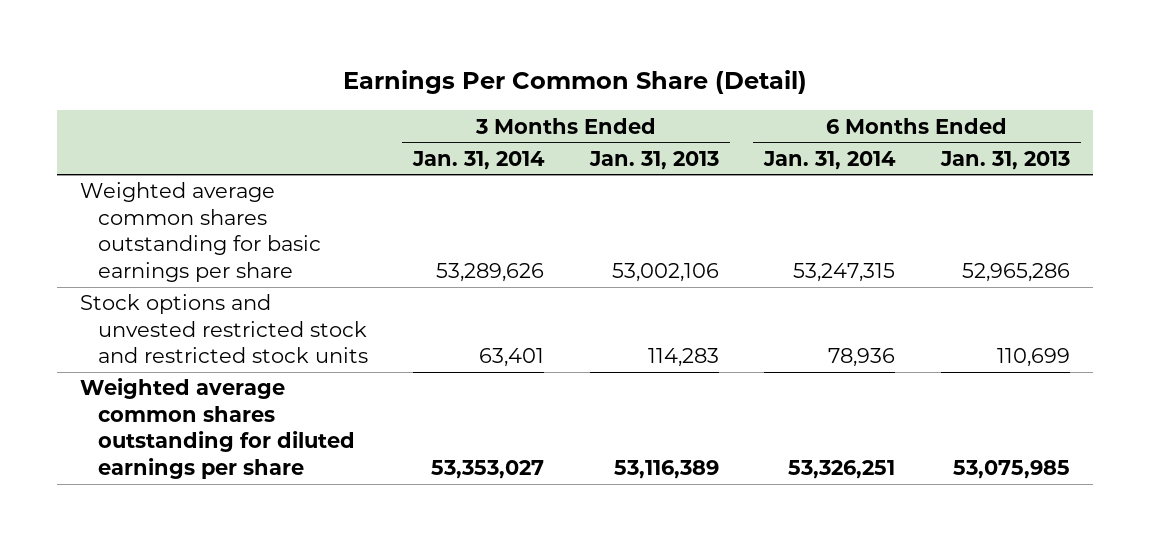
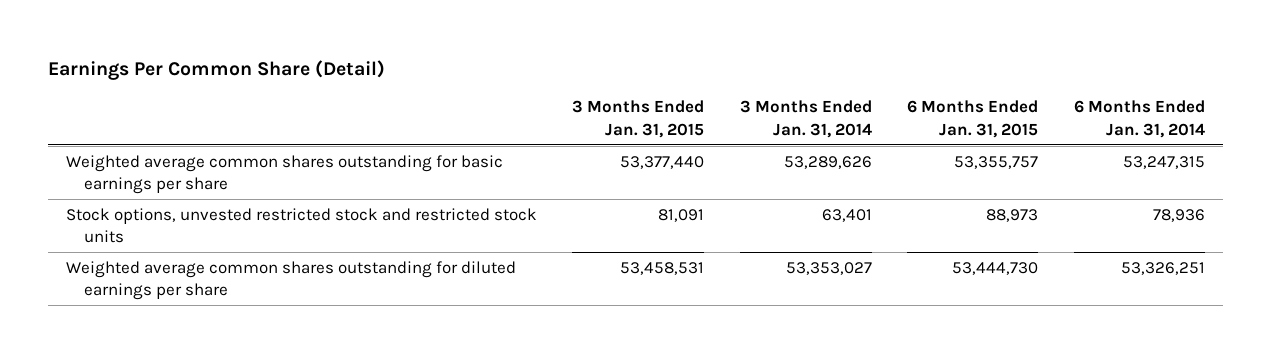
- | 3 Months Ended Jan. 31, 2014 | 3 Months Ended Jan. 31, 2013 | 6 Months Ended Jan. 31, 2014 | 6 Months Ended Jan. 31, 2013
+ | 3 Months Ended Jan. 31, 2015 | 3 Months Ended Jan. 31, 2014 | 6 Months Ended Jan. 31, 2015 | 6 Months Ended Jan. 31, 2014
- Stock options and unvested restricted stock and restricted stock units | 63,401 | 114,283 | 78,936 | 110,699
+ Stock options, unvested restricted stock and restricted stock units | 81,091 | 63,401 | 88,973 | 78,936

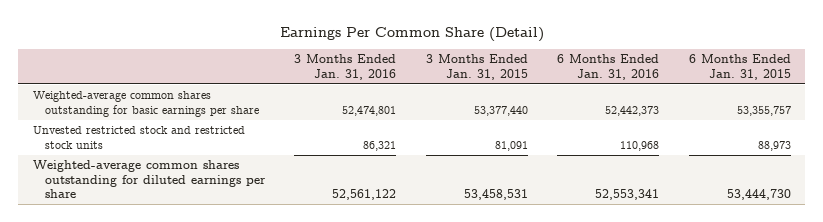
- | 3 Months Ended Jan. 31, 2015 | 3 Months Ended Jan. 31, 2014 | 6 Months Ended Jan. 31, 2015 | 6 Months Ended Jan. 31, 2014
+ | 3 Months Ended Jan. 31, 2016 | 3 Months Ended Jan. 31, 2015 | 6 Months Ended Jan. 31, 2016 | 6 Months Ended Jan. 31, 2015
- Weighted average common shares outstanding for basic earnings per share | 53,377,440 | 53,289,626 | 53,355,757 | 53,247,315
- Stock options, unvested restricted stock and restricted stock units | 81,091 | 63,401 | 88,973 | 78,936
- Weighted average common shares outstanding for diluted earnings per share | 53,458,531 | 53,353,027 | 53,444,730 | 53,326,251
+ Weighted-average common shares outstanding for basic earnings per share | 52,474,801 | 53,377,440 | 52,442,373 | 53,355,757
+ Unvested restricted stock and restricted stock units | 86,321 | 81,091 | 110,968 | 88,973
+ Weighted-average common shares outstanding for diluted earnings per share | 52,561,122 | 53,458,531 | 52,553,341 | 53,444,730

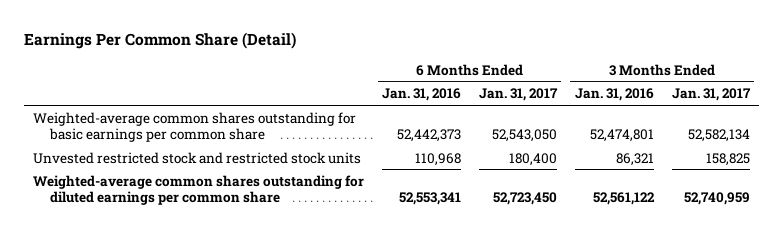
- | 3 Months Ended Jan. 31, 2016 | 3 Months Ended Jan. 31, 2015 | 6 Months Ended Jan. 31, 2016 | 6 Months Ended Jan. 31, 2015
+ | 6 Months Ended Jan. 31, 2016 | 6 Months Ended Jan. 31, 2017 | 3 Months Ended Jan. 31, 2016 | 3 Months Ended Jan. 31, 2017
- Weighted-average common shares outstanding for basic earnings per share | 52,474,801 | 53,377,440 | 52,442,373 | 53,355,757
+ Weighted-average common shares outstanding for basic earnings per common share | 52,442,373 | 52,543,050 | 52,474,801 | 52,582,134
- Weighted-average common shares outstanding for diluted earnings per share | 52,561,122 | 53,458,531 | 52,553,341 | 53,444,730
+ Weighted-average common shares outstanding for diluted earnings per common share | 52,553,341 | 52,723,450 | 52,561,122 | 52,740,959

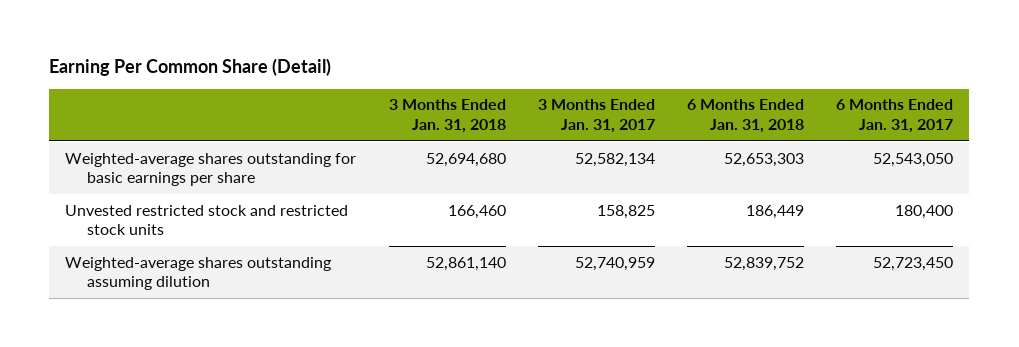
- Earnings Per Common Share (Detail)
+ Earning Per Common Share (Detail)
- | 6 Months Ended Jan. 31, 2016 | 6 Months Ended Jan. 31, 2017 | 3 Months Ended Jan. 31, 2016 | 3 Months Ended Jan. 31, 2017
+ | 3 Months Ended Jan. 31, 2018 | 3 Months Ended Jan. 31, 2017 | 6 Months Ended Jan. 31, 2018 | 6 Months Ended Jan. 31, 2017
- Weighted-average common shares outstanding for basic earnings per common share | 52,442,373 | 52,543,050 | 52,474,801 | 52,582,134
+ Weighted-average shares outstanding for basic earnings per share | 52,694,680 | 52,582,134 | 52,653,303 | 52,543,050
- Weighted-average common shares outstanding for diluted earnings per common share | 52,553,341 | 52,723,450 | 52,561,122 | 52,740,959
+ Weighted-average shares outstanding assuming dilution | 52,861,140 | 52,740,959 | 52,839,752 | 52,723,450

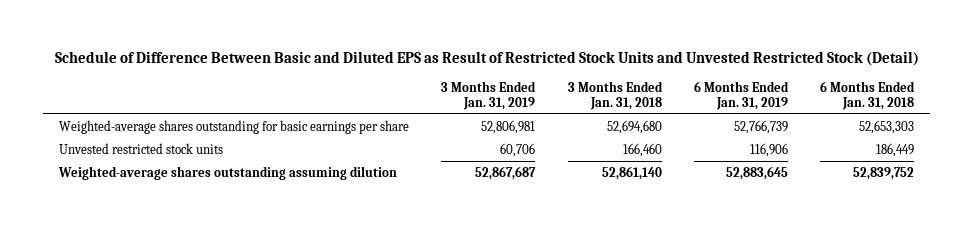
- Earning Per Common Share (Detail)
+ Schedule of Difference Between Basic and Diluted EPS as Result of Restricted Stock Units and Unvested Restricted Stock (Detail)
- | 3 Months Ended Jan. 31, 2018 | 3 Months Ended Jan. 31, 2017 | 6 Months Ended Jan. 31, 2018 | 6 Months Ended Jan. 31, 2017
+ | 3 Months Ended Jan. 31, 2019 | 3 Months Ended Jan. 31, 2018 | 6 Months Ended Jan. 31, 2019 | 6 Months Ended Jan. 31, 2018
- Unvested restricted stock and restricted stock units | 166,460 | 158,825 | 186,449 | 180,400
+ Unvested restricted stock units | 60,706 | 166,460 | 116,906 | 186,449

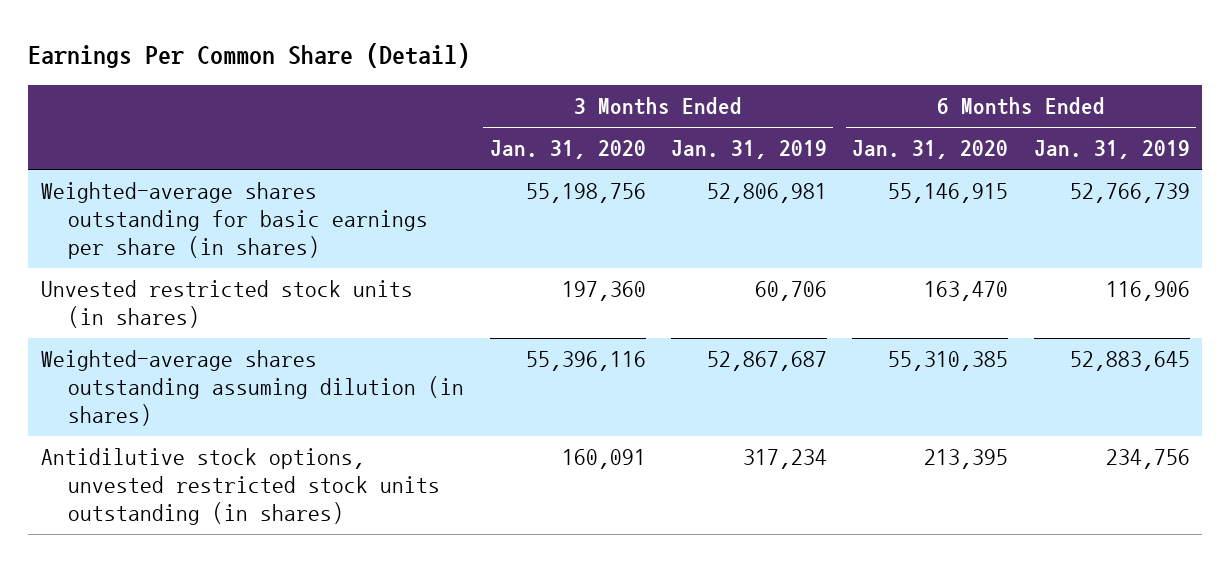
- Schedule of Difference Between Basic and Diluted EPS as Result of Restricted Stock Units and Unvested Restricted Stock (Detail)
+ Earnings Per Common Share (Detail)
- | 3 Months Ended Jan. 31, 2019 | 3 Months Ended Jan. 31, 2018 | 6 Months Ended Jan. 31, 2019 | 6 Months Ended Jan. 31, 2018
+ | 3 Months Ended Jan. 31, 2020 | 3 Months Ended Jan. 31, 2019 | 6 Months Ended Jan. 31, 2020 | 6 Months Ended Jan. 31, 2019
- Weighted-average shares outstanding for basic earnings per share | 52,806,981 | 52,694,680 | 52,766,739 | 52,653,303
- Unvested restricted stock units | 60,706 | 166,460 | 116,906 | 186,449
- Weighted-average shares outstanding assuming dilution | 52,867,687 | 52,861,140 | 52,883,645 | 52,839,752
+ Weighted-average shares outstanding for basic earnings per share (in shares) | 55,198,756 | 52,806,981 | 55,146,915 | 52,766,739
+ Unvested restricted stock units (in shares) | 197,360 | 60,706 | 163,470 | 116,906
+ Weighted-average shares outstanding assuming dilution (in shares) | 55,396,116 | 52,867,687 | 55,310,385 | 52,883,645
+ Antidilutive stock options, unvested restricted stock units outstanding (in shares) | 160,091 | 317,234 | 213,395 | 234,756

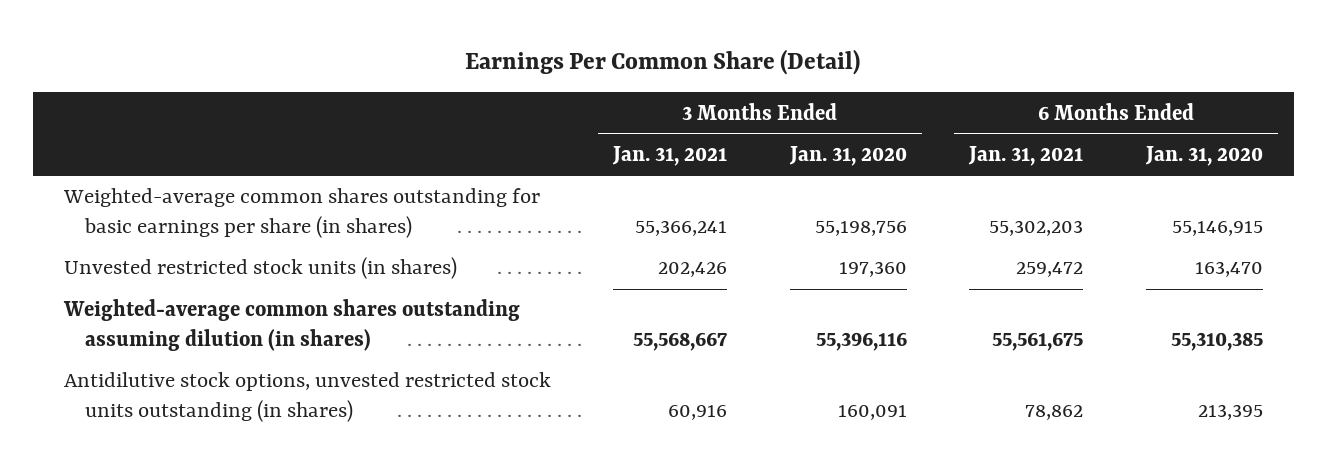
- | 3 Months Ended Jan. 31, 2020 | 3 Months Ended Jan. 31, 2019 | 6 Months Ended Jan. 31, 2020 | 6 Months Ended Jan. 31, 2019
+ | 3 Months Ended Jan. 31, 2021 | 3 Months Ended Jan. 31, 2020 | 6 Months Ended Jan. 31, 2021 | 6 Months Ended Jan. 31, 2020
- Weighted-average shares outstanding for basic earnings per share (in shares) | 55,198,756 | 52,806,981 | 55,146,915 | 52,766,739
+ Weighted-average common shares outstanding for basic earnings per share (in shares) | 55,366,241 | 55,198,756 | 55,302,203 | 55,146,915
- Weighted-average shares outstanding assuming dilution (in shares) | 55,396,116 | 52,867,687 | 55,310,385 | 52,883,645
+ Weighted-average common shares outstanding assuming dilution (in shares) | 55,568,667 | 55,396,116 | 55,561,675 | 55,310,385

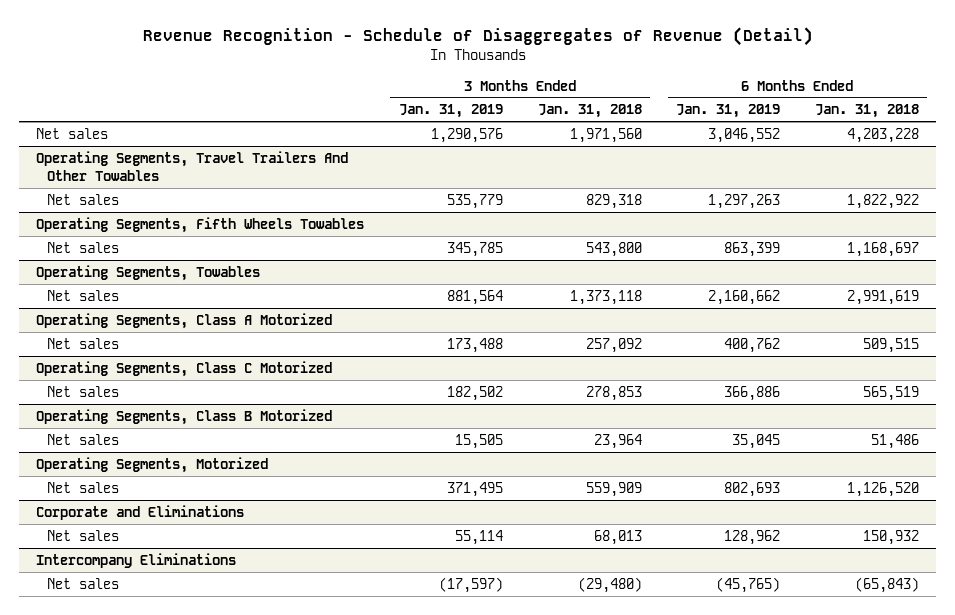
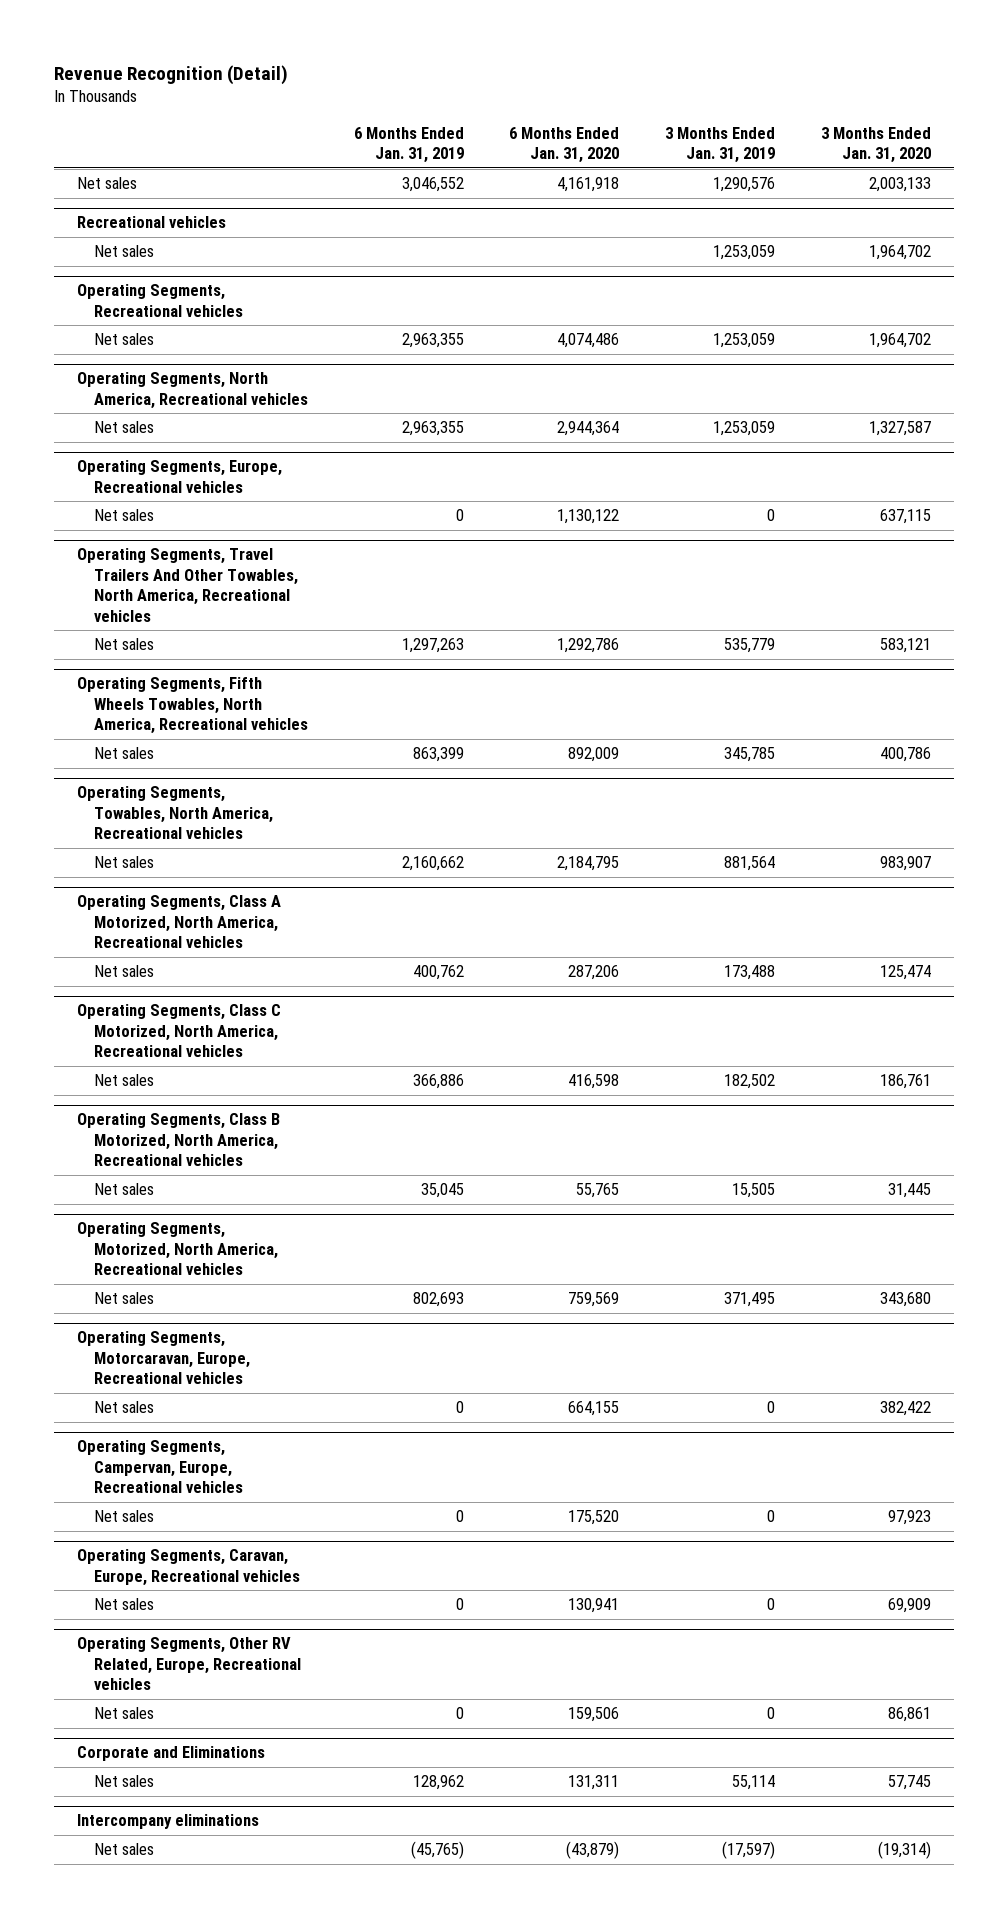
- Revenue Recognition - Schedule of Disaggregates of Revenue (Detail)
+ Revenue Recognition (Detail)
- | 3 Months Ended Jan. 31, 2019 | 3 Months Ended Jan. 31, 2018 | 6 Months Ended Jan. 31, 2019 | 6 Months Ended Jan. 31, 2018
+ | 6 Months Ended Jan. 31, 2019 | 6 Months Ended Jan. 31, 2020 | 3 Months Ended Jan. 31, 2019 | 3 Months Ended Jan. 31, 2020
- Operating Segments, Travel Trailers And Other Towables
+ Recreational vehicles
+ Net sales | | | 1,253,059 | 1,964,702
+ Operating Segments, Recreational vehicles
+ Net sales | 2,963,355 | 4,074,486 | 1,253,059 | 1,964,702
+ Operating Segments, North America, Recreational vehicles
+ Net sales | 2,963,355 | 2,944,364 | 1,253,059 | 1,327,587
+ Operating Segments, Europe, Recreational vehicles
+ Net sales | 0 | 1,130,122 | 0 | 637,115
+ Operating Segments, Travel Trailers And Other Towables, North America, Recreational vehicles
- Operating Segments, Fifth Wheels Towables
+ Operating Segments, Fifth Wheels Towables, North America, Recreational vehicles
- Operating Segments, Towables
+ Operating Segments, Towables, North America, Recreational vehicles
- Operating Segments, Class A Motorized
+ Operating Segments, Class A Motorized, North America, Recreational vehicles
- Operating Segments, Class C Motorized
+ Operating Segments, Class C Motorized, North America, Recreational vehicles
- Operating Segments, Class B Motorized
+ Operating Segments, Class B Motorized, North America, Recreational vehicles
- Operating Segments, Motorized
+ Operating Segments, Motorized, North America, Recreational vehicles
+ Operating Segments, Motorcaravan, Europe, Recreational vehicles
+ Net sales | 0 | 664,155 | 0 | 382,422
+ Operating Segments, Campervan, Europe, Recreational vehicles
+ Net sales | 0 | 175,520 | 0 | 97,923
+ Operating Segments, Caravan, Europe, Recreational vehicles
+ Net sales | 0 | 130,941 | 0 | 69,909
+ Operating Segments, Other RV Related, Europe, Recreational vehicles
+ Net sales | 0 | 159,506 | 0 | 86,861
- Intercompany Eliminations
+ Intercompany eliminations

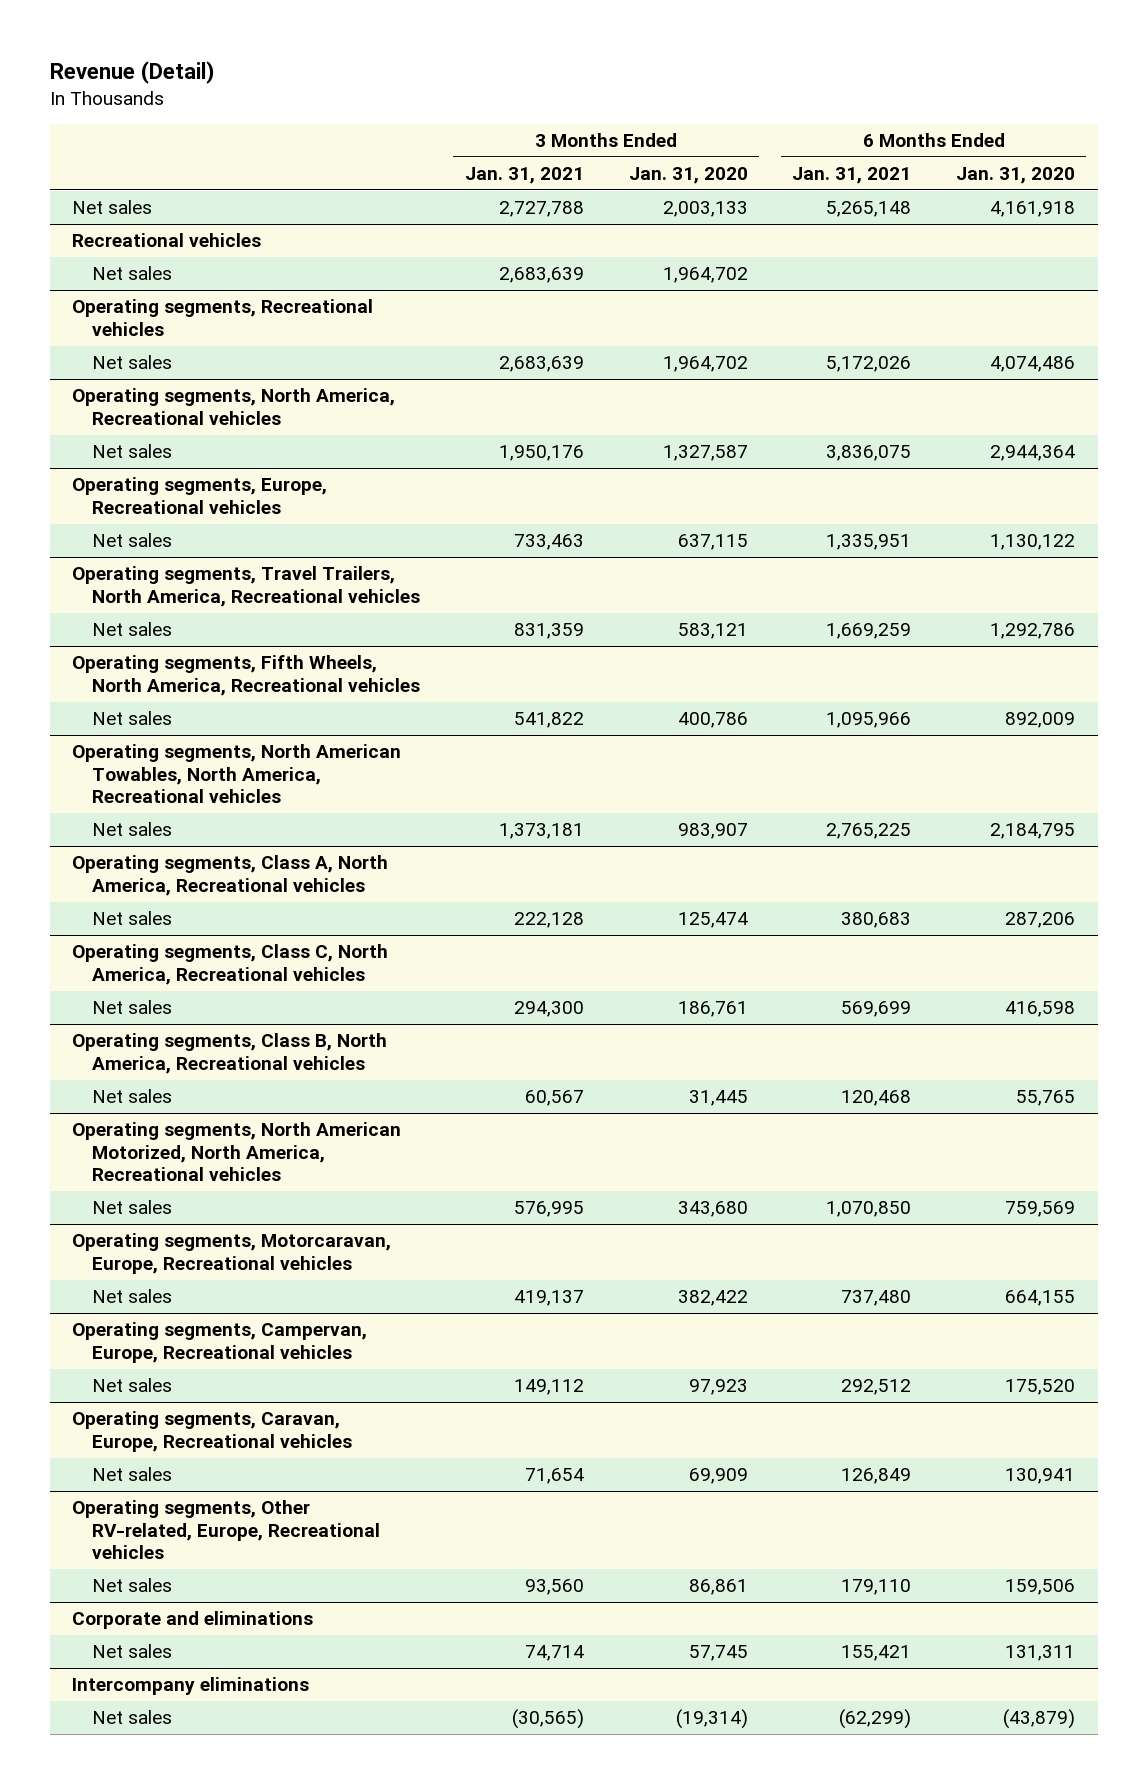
- Revenue Recognition (Detail)
+ Revenue (Detail)
- | 6 Months Ended Jan. 31, 2019 | 6 Months Ended Jan. 31, 2020 | 3 Months Ended Jan. 31, 2019 | 3 Months Ended Jan. 31, 2020
+ | 3 Months Ended Jan. 31, 2021 | 3 Months Ended Jan. 31, 2020 | 6 Months Ended Jan. 31, 2021 | 6 Months Ended Jan. 31, 2020
- Operating Segments, Recreational vehicles
+ Operating segments, Recreational vehicles
- Operating Segments, North America, Recreational vehicles
+ Operating segments, North America, Recreational vehicles
- Operating Segments, Europe, Recreational vehicles
+ Operating segments, Europe, Recreational vehicles
- Operating Segments, Travel Trailers And Other Towables, North America, Recreational vehicles
+ Operating segments, Travel Trailers, North America, Recreational vehicles
- Operating Segments, Fifth Wheels Towables, North America, Recreational vehicles
+ Operating segments, Fifth Wheels, North America, Recreational vehicles
- Operating Segments, Towables, North America, Recreational vehicles
+ Operating segments, North American Towables, North America, Recreational vehicles
- Operating Segments, Class A Motorized, North America, Recreational vehicles
+ Operating segments, Class A, North America, Recreational vehicles
- Operating Segments, Class C Motorized, North America, Recreational vehicles
+ Operating segments, Class C, North America, Recreational vehicles
- Operating Segments, Class B Motorized, North America, Recreational vehicles
+ Operating segments, Class B, North America, Recreational vehicles
- Operating Segments, Motorized, North America, Recreational vehicles
+ Operating segments, North American Motorized, North America, Recreational vehicles
- Operating Segments, Motorcaravan, Europe, Recreational vehicles
+ Operating segments, Motorcaravan, Europe, Recreational vehicles
- Operating Segments, Campervan, Europe, Recreational vehicles
+ Operating segments, Campervan, Europe, Recreational vehicles
- Operating Segments, Caravan, Europe, Recreational vehicles
+ Operating segments, Caravan, Europe, Recreational vehicles
- Operating Segments, Other RV Related, Europe, Recreational vehicles
+ Operating segments, Other RV-related, Europe, Recreational vehicles
- Corporate and Eliminations
+ Corporate and eliminations

